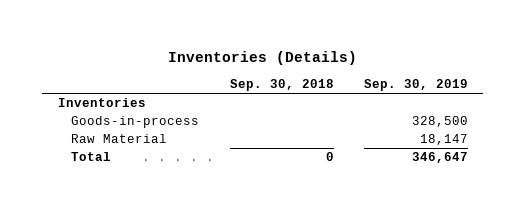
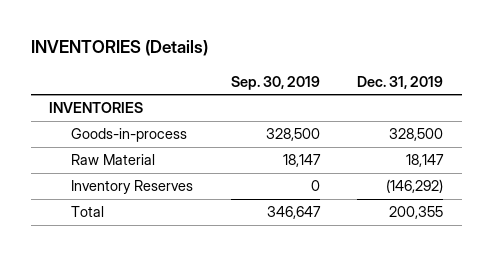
- Inventories (Details)
+ INVENTORIES (Details)
- | Sep. 30, 2018 | Sep. 30, 2019
+ | Sep. 30, 2019 | Dec. 31, 2019
- Inventories
+ INVENTORIES
+ Inventory Reserves | 0 | (146,292)

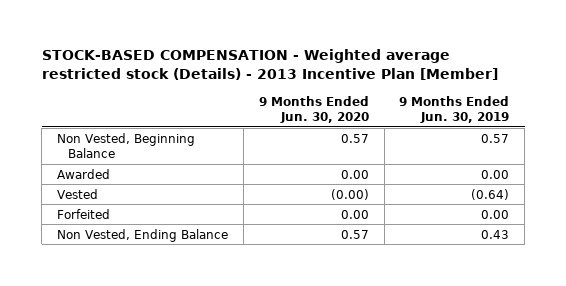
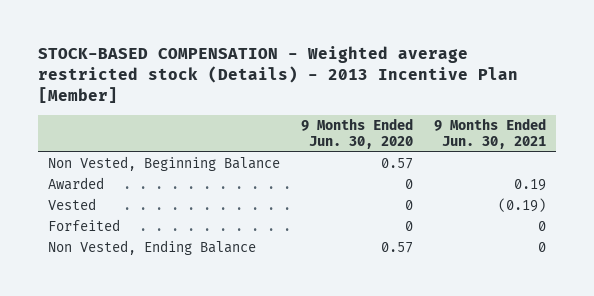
- | 9 Months Ended Jun. 30, 2020 | 9 Months Ended Jun. 30, 2019
+ | 9 Months Ended Jun. 30, 2020 | 9 Months Ended Jun. 30, 2021
- Awarded | 0.00 | 0.00
- Vested | (0.00) | (0.64)
- Forfeited | 0.00 | 0.00
+ Awarded | 0 | 0.19
+ Vested | 0 | (0.19)
+ Forfeited | 0 | 0

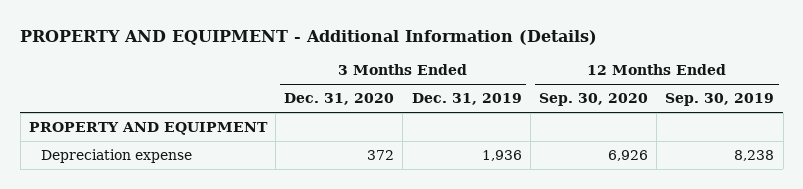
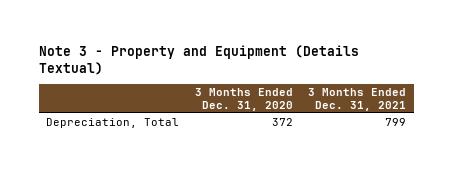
- PROPERTY AND EQUIPMENT - Additional Information (Details)
+ Note 3 - Property and Equipment (Details Textual)
- | 3 Months Ended Dec. 31, 2020 | 3 Months Ended Dec. 31, 2019 | 12 Months Ended Sep. 30, 2020 | 12 Months Ended Sep. 30, 2019
+ | 3 Months Ended Dec. 31, 2020 | 3 Months Ended Dec. 31, 2021
- PROPERTY AND EQUIPMENT
- Depreciation expense | 372 | 1,936 | 6,926 | 8,238
+ Depreciation, Total | 372 | 799

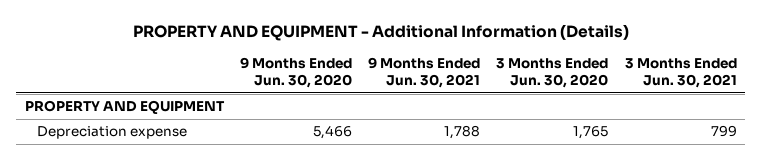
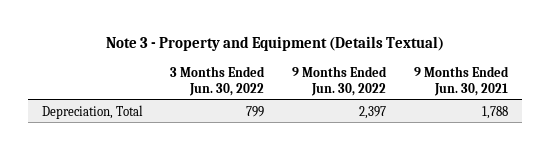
- PROPERTY AND EQUIPMENT - Additional Information (Details)
+ Note 3 - Property and Equipment (Details Textual)
- | 9 Months Ended Jun. 30, 2020 | 9 Months Ended Jun. 30, 2021 | 3 Months Ended Jun. 30, 2020 | 3 Months Ended Jun. 30, 2021
+ | 3 Months Ended Jun. 30, 2022 | 9 Months Ended Jun. 30, 2022 | 9 Months Ended Jun. 30, 2021
- PROPERTY AND EQUIPMENT
- Depreciation expense | 5,466 | 1,788 | 1,765 | 799
+ Depreciation, Total | 799 | 2,397 | 1,788

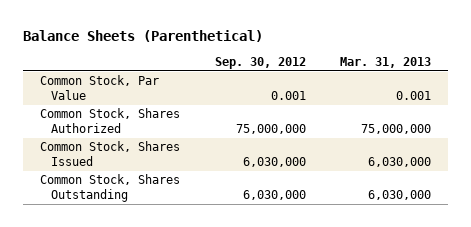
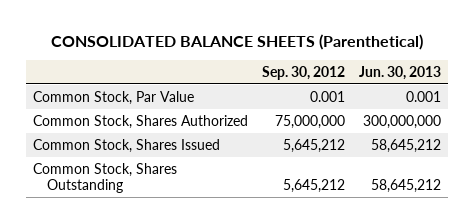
- Balance Sheets (Parenthetical)
+ CONSOLIDATED BALANCE SHEETS (Parenthetical)
- | Sep. 30, 2012 | Mar. 31, 2013
+ | Sep. 30, 2012 | Jun. 30, 2013
- Common Stock, Shares Issued | 6,030,000 | 6,030,000
- Common Stock, Shares Outstanding | 6,030,000 | 6,030,000
+ Common Stock, Shares Issued | 5,645,212 | 58,645,212
+ Common Stock, Shares Outstanding | 5,645,212 | 58,645,212

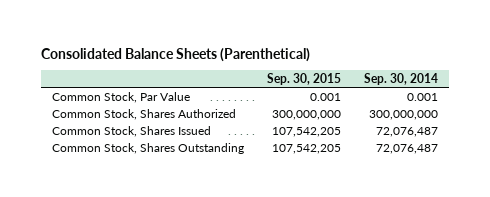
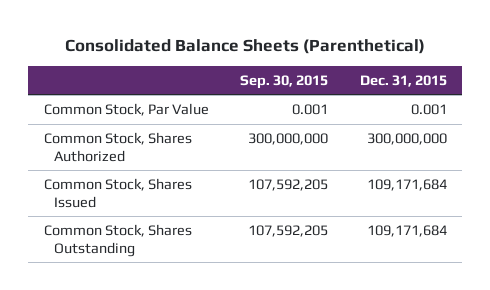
- | Sep. 30, 2015 | Sep. 30, 2014
+ | Sep. 30, 2015 | Dec. 31, 2015
- Common Stock, Shares Issued | 107,542,205 | 72,076,487
- Common Stock, Shares Outstanding | 107,542,205 | 72,076,487
+ Common Stock, Shares Issued | 107,592,205 | 109,171,684
+ Common Stock, Shares Outstanding | 107,592,205 | 109,171,684

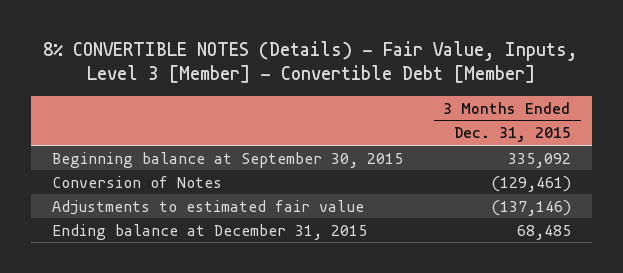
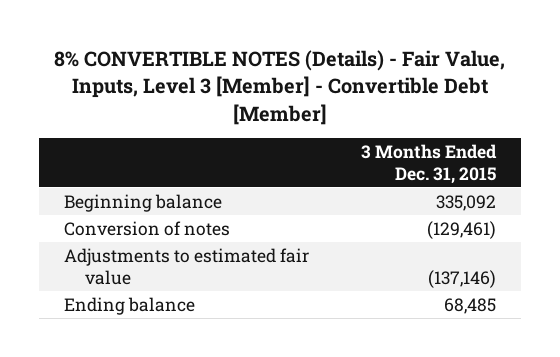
- Beginning balance at September 30, 2015 | 335,092
- Conversion of Notes | (129,461)
+ Beginning balance | 335,092
+ Conversion of notes | (129,461)
- Ending balance at December 31, 2015 | 68,485
+ Ending balance | 68,485

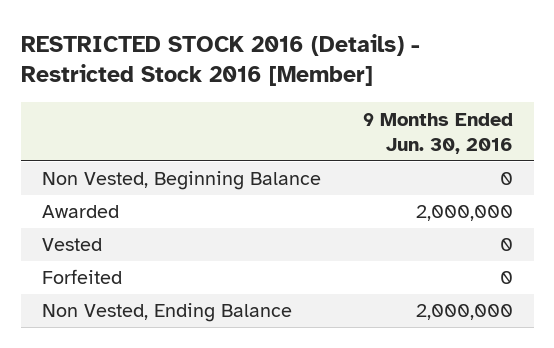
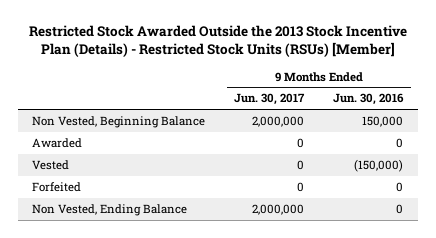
- RESTRICTED STOCK 2016 (Details) - Restricted Stock 2016 [Member]
+ Restricted Stock Awarded Outside the 2013 Stock Incentive Plan (Details) - Restricted Stock Units (RSUs) [Member]
- | 9 Months Ended Jun. 30, 2016
+ | 9 Months Ended Jun. 30, 2017 | 9 Months Ended Jun. 30, 2016
- Non Vested, Beginning Balance | 0
- Awarded | 2,000,000
- Vested | 0
+ Non Vested, Beginning Balance | 2,000,000 | 150,000
+ Awarded | 0 | 0
+ Vested | 0 | (150,000)
- Non Vested, Ending Balance | 2,000,000
+ Non Vested, Ending Balance | 2,000,000 | 0

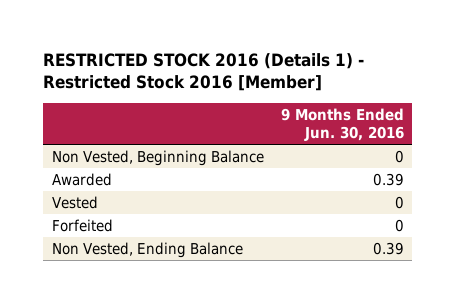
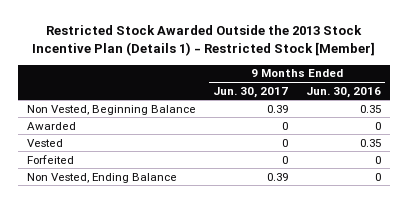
- RESTRICTED STOCK 2016 (Details 1) - Restricted Stock 2016 [Member]
+ Restricted Stock Awarded Outside the 2013 Stock Incentive Plan (Details 1) - Restricted Stock [Member]
- | 9 Months Ended Jun. 30, 2016
+ | 9 Months Ended Jun. 30, 2017 | 9 Months Ended Jun. 30, 2016
- Non Vested, Beginning Balance | 0
- Awarded | 0.39
- Vested | 0
+ Non Vested, Beginning Balance | 0.39 | 0.35
+ Awarded | 0 | 0
+ Vested | 0 | 0.35
- Non Vested, Ending Balance | 0.39
+ Non Vested, Ending Balance | 0.39 | 0

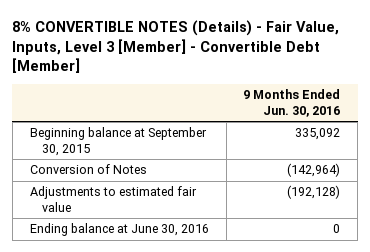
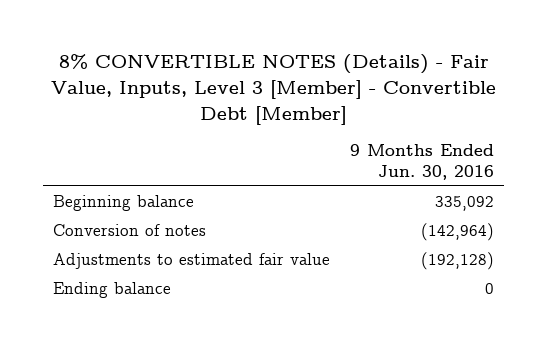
- Beginning balance at September 30, 2015 | 335,092
- Conversion of Notes | (142,964)
+ Beginning balance | 335,092
+ Conversion of notes | (142,964)
- Ending balance at June 30, 2016 | 0
+ Ending balance | 0

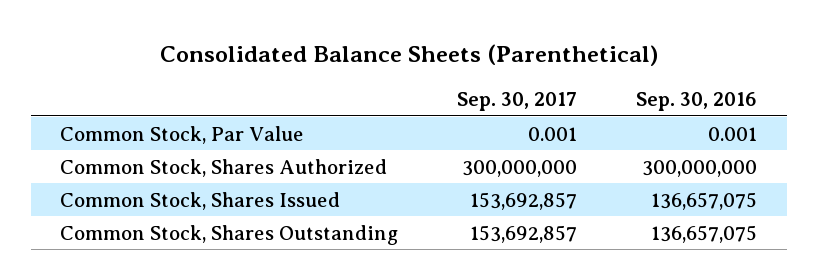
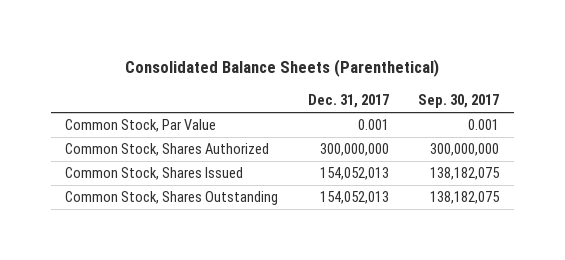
- | Sep. 30, 2017 | Sep. 30, 2016
+ | Dec. 31, 2017 | Sep. 30, 2017
- Common Stock, Shares Issued | 153,692,857 | 136,657,075
- Common Stock, Shares Outstanding | 153,692,857 | 136,657,075
+ Common Stock, Shares Issued | 154,052,013 | 138,182,075
+ Common Stock, Shares Outstanding | 154,052,013 | 138,182,075

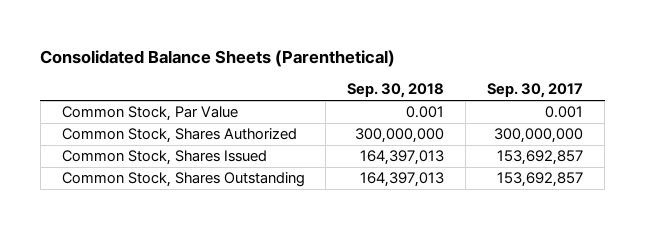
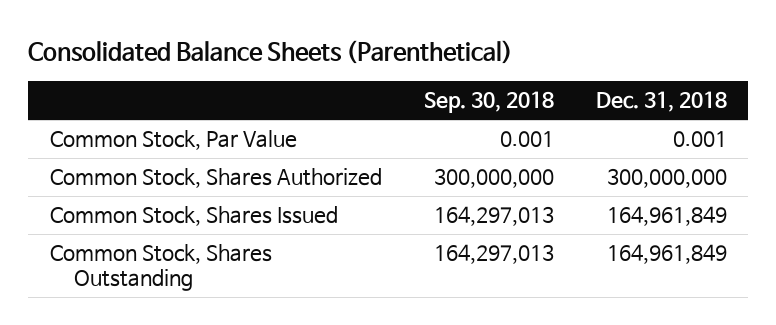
- | Sep. 30, 2018 | Sep. 30, 2017
+ | Sep. 30, 2018 | Dec. 31, 2018
- Common Stock, Shares Issued | 164,397,013 | 153,692,857
- Common Stock, Shares Outstanding | 164,397,013 | 153,692,857
+ Common Stock, Shares Issued | 164,297,013 | 164,961,849
+ Common Stock, Shares Outstanding | 164,297,013 | 164,961,849

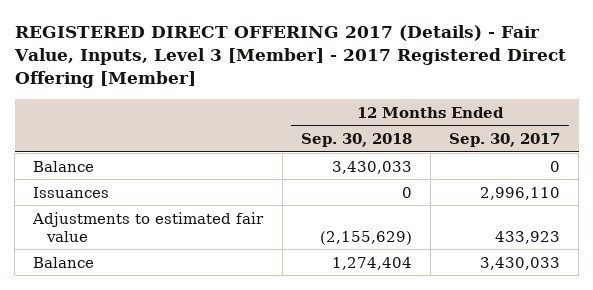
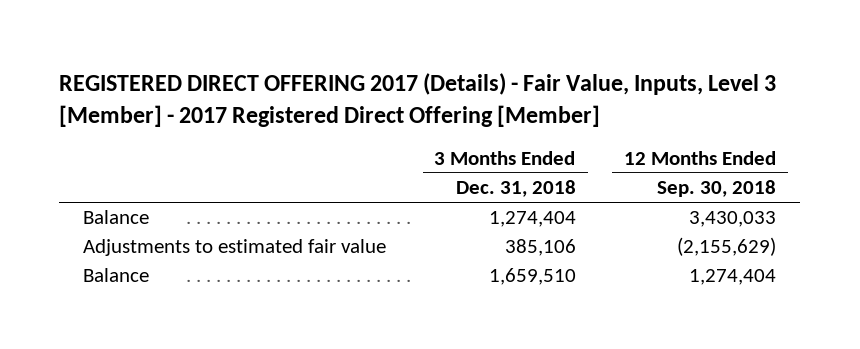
- | 12 Months Ended Sep. 30, 2018 | 12 Months Ended Sep. 30, 2017
+ | 3 Months Ended Dec. 31, 2018 | 12 Months Ended Sep. 30, 2018
- Issuances | 0 | 2,996,110

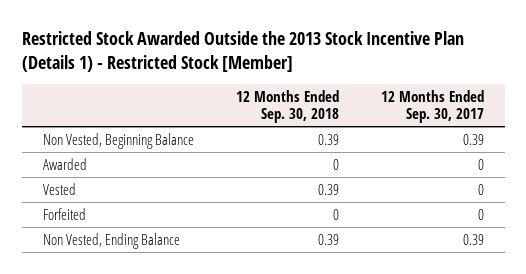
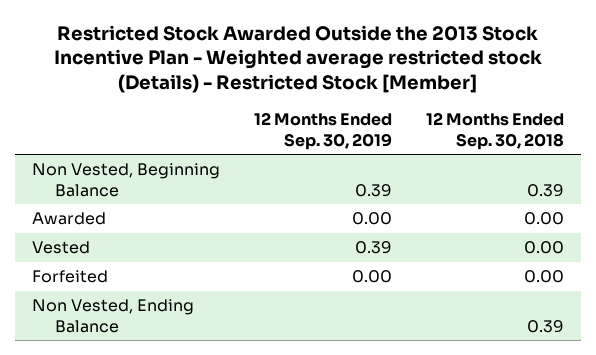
- Restricted Stock Awarded Outside the 2013 Stock Incentive Plan (Details 1) - Restricted Stock [Member]
+ Restricted Stock Awarded Outside the 2013 Stock Incentive Plan - Weighted average restricted stock (Details) - Restricted Stock [Member]
- | 12 Months Ended Sep. 30, 2018 | 12 Months Ended Sep. 30, 2017
+ | 12 Months Ended Sep. 30, 2019 | 12 Months Ended Sep. 30, 2018
- Awarded | 0 | 0
- Vested | 0.39 | 0
- Forfeited | 0 | 0
+ Awarded | 0.00 | 0.00
+ Vested | 0.39 | 0.00
+ Forfeited | 0.00 | 0.00

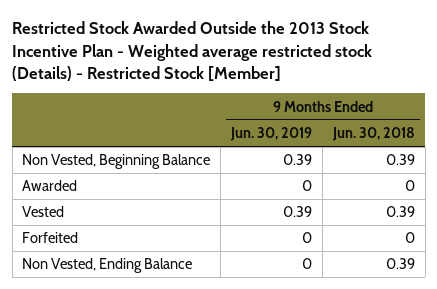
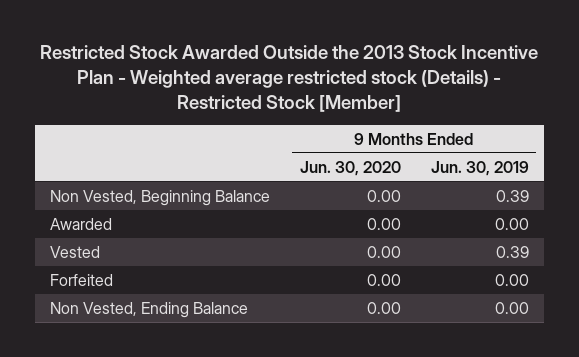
- | 9 Months Ended Jun. 30, 2019 | 9 Months Ended Jun. 30, 2018
+ | 9 Months Ended Jun. 30, 2020 | 9 Months Ended Jun. 30, 2019
- Awarded | 0 | 0
+ Awarded | 0.00 | 0.00
- Forfeited | 0 | 0
- Non Vested, Ending Balance | 0 | 0.39
+ Forfeited | 0.00 | 0.00
+ Non Vested, Ending Balance | 0.00 | 0.00

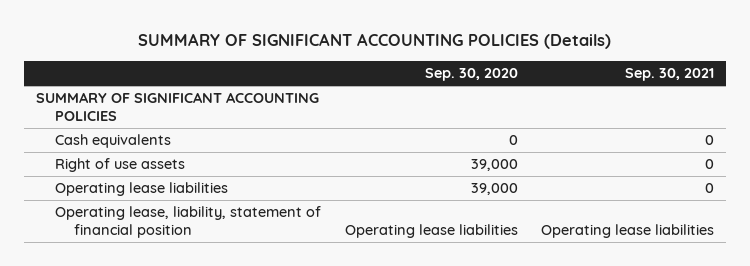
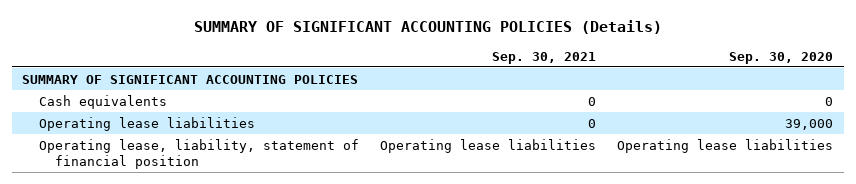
- | Sep. 30, 2020 | Sep. 30, 2021
+ | Sep. 30, 2021 | Sep. 30, 2020
- Right of use assets | 39,000 | 0

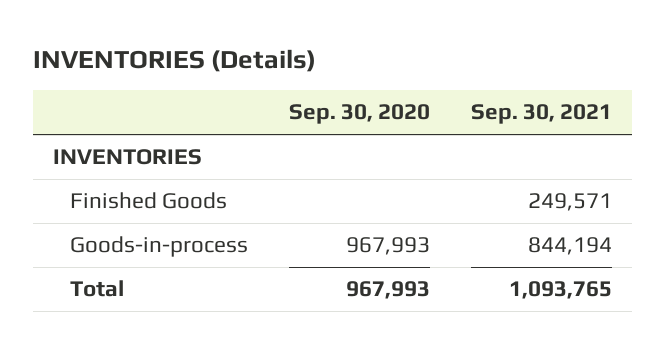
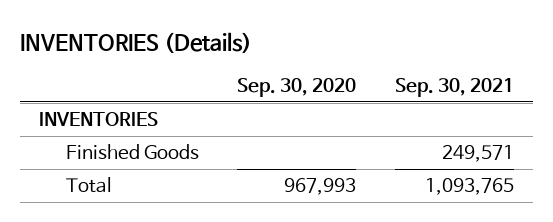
- Goods-in-process | 967,993 | 844,194

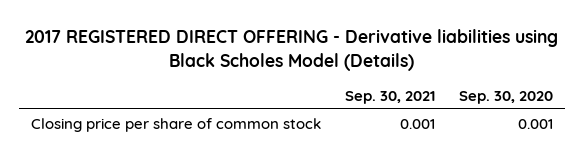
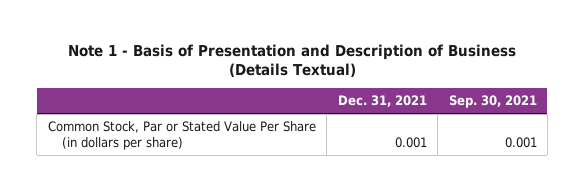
- 2017 REGISTERED DIRECT OFFERING - Derivative liabilities using Black Scholes Model (Details)
+ Note 1 - Basis of Presentation and Description of Business (Details Textual)
- | Sep. 30, 2021 | Sep. 30, 2020
+ | Dec. 31, 2021 | Sep. 30, 2021
- Closing price per share of common stock | 0.001 | 0.001
+ Common Stock, Par or Stated Value Per Share (in dollars per share) | 0.001 | 0.001

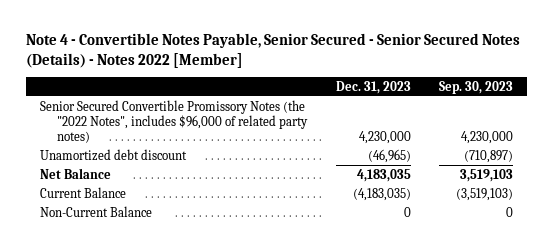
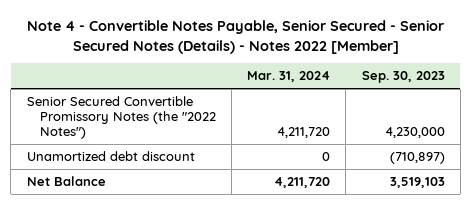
- | Dec. 31, 2023 | Sep. 30, 2023
+ | Mar. 31, 2024 | Sep. 30, 2023
- Senior Secured Convertible Promissory Notes (the "2022 Notes", includes $96,000 of related party notes) | 4,230,000 | 4,230,000
+ Senior Secured Convertible Promissory Notes (the "2022 Notes") | 4,211,720 | 4,230,000
- Current Balance | (4,183,035) | (3,519,103)
- Non-Current Balance | 0 | 0

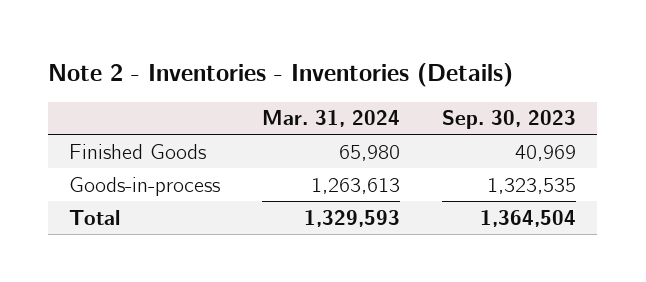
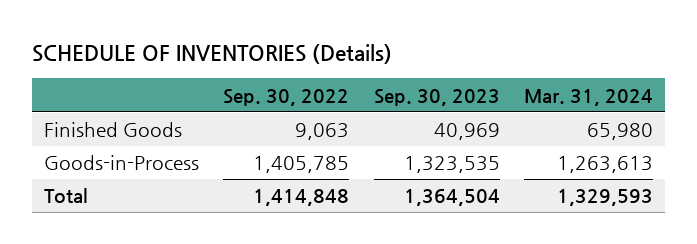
- Note 2 - Inventories - Inventories (Details)
+ SCHEDULE OF INVENTORIES (Details)
- | Mar. 31, 2024 | Sep. 30, 2023
+ | Sep. 30, 2022 | Sep. 30, 2023 | Mar. 31, 2024
- Goods-in-process | 1,263,613 | 1,323,535
+ Goods-in-Process | 1,405,785 | 1,323,535 | 1,263,613

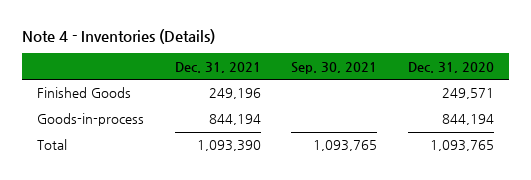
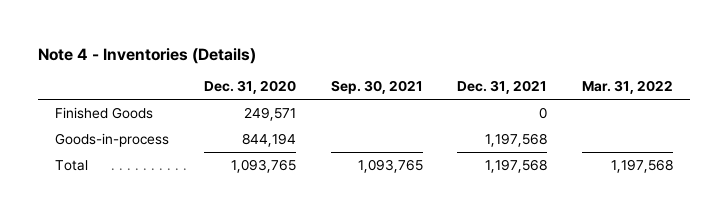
- | Dec. 31, 2021 | Sep. 30, 2021 | Dec. 31, 2020
+ | Dec. 31, 2020 | Sep. 30, 2021 | Dec. 31, 2021 | Mar. 31, 2022
- Finished Goods | 249,196 | | 249,571
- Goods-in-process | 844,194 | | 844,194
- Total | 1,093,390 | 1,093,765 | 1,093,765
+ Finished Goods | 249,571 | | 0 |
+ Goods-in-process | 844,194 | | 1,197,568 |
+ Total | 1,093,765 | 1,093,765 | 1,197,568 | 1,197,568

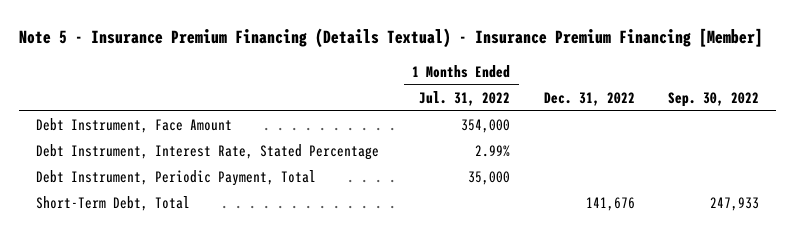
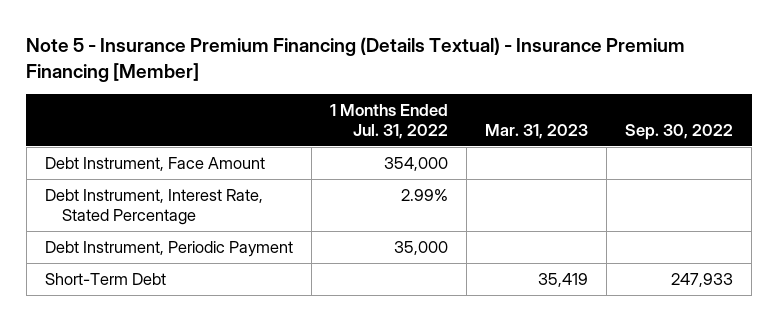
- | 1 Months Ended Jul. 31, 2022 | Dec. 31, 2022 | Sep. 30, 2022
+ | 1 Months Ended Jul. 31, 2022 | Mar. 31, 2023 | Sep. 30, 2022
- Debt Instrument, Periodic Payment, Total | 35,000 | |
- Short-Term Debt, Total | | 141,676 | 247,933
+ Debt Instrument, Periodic Payment | 35,000 | |
+ Short-Term Debt | | 35,419 | 247,933

